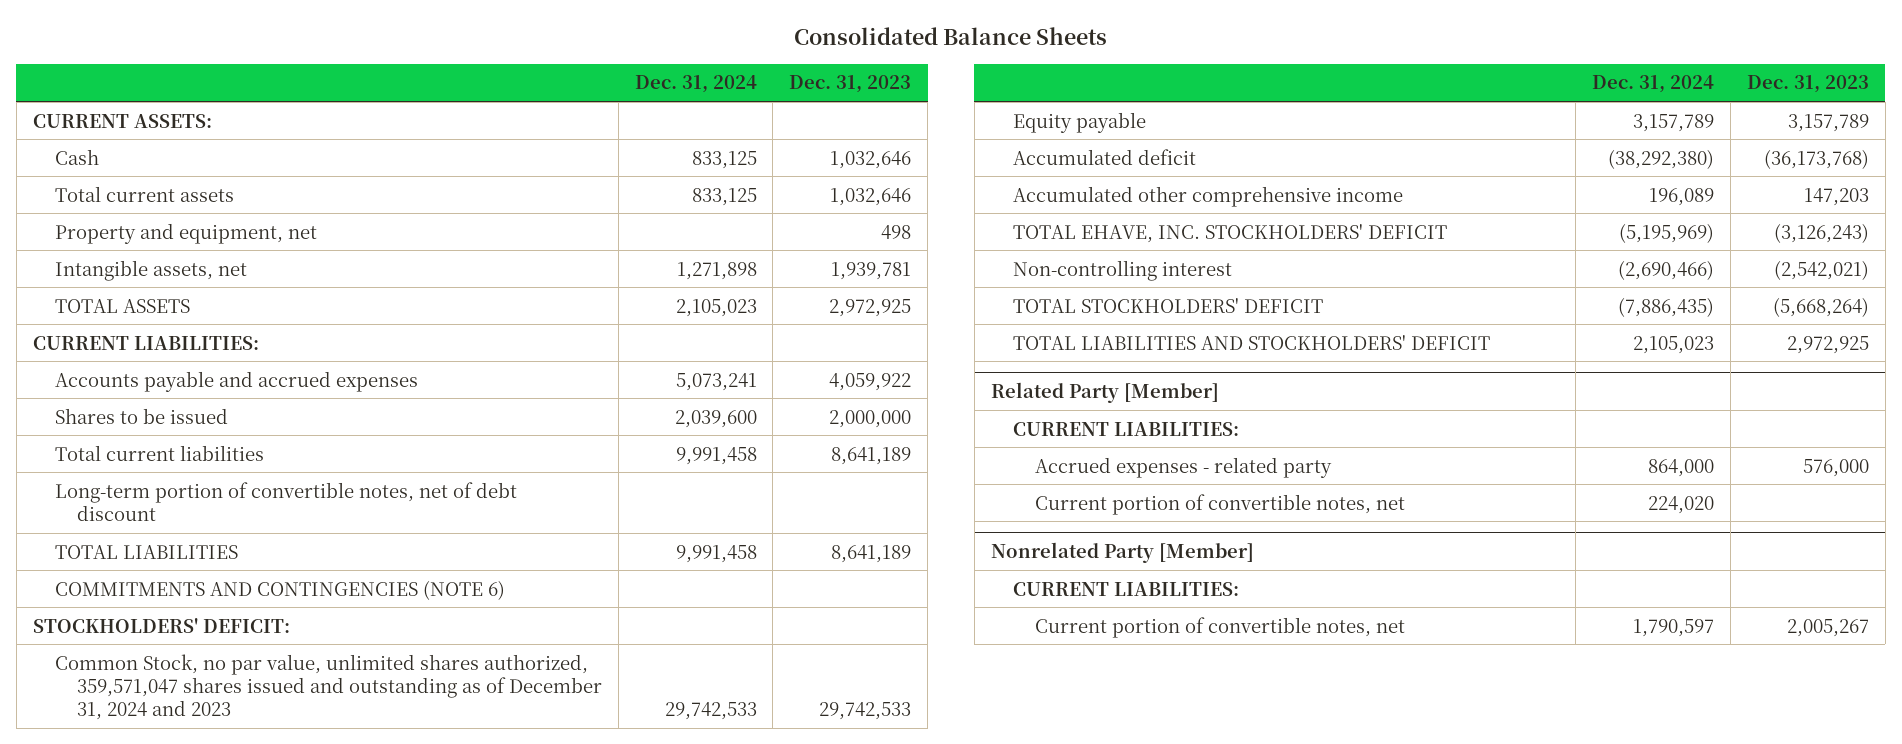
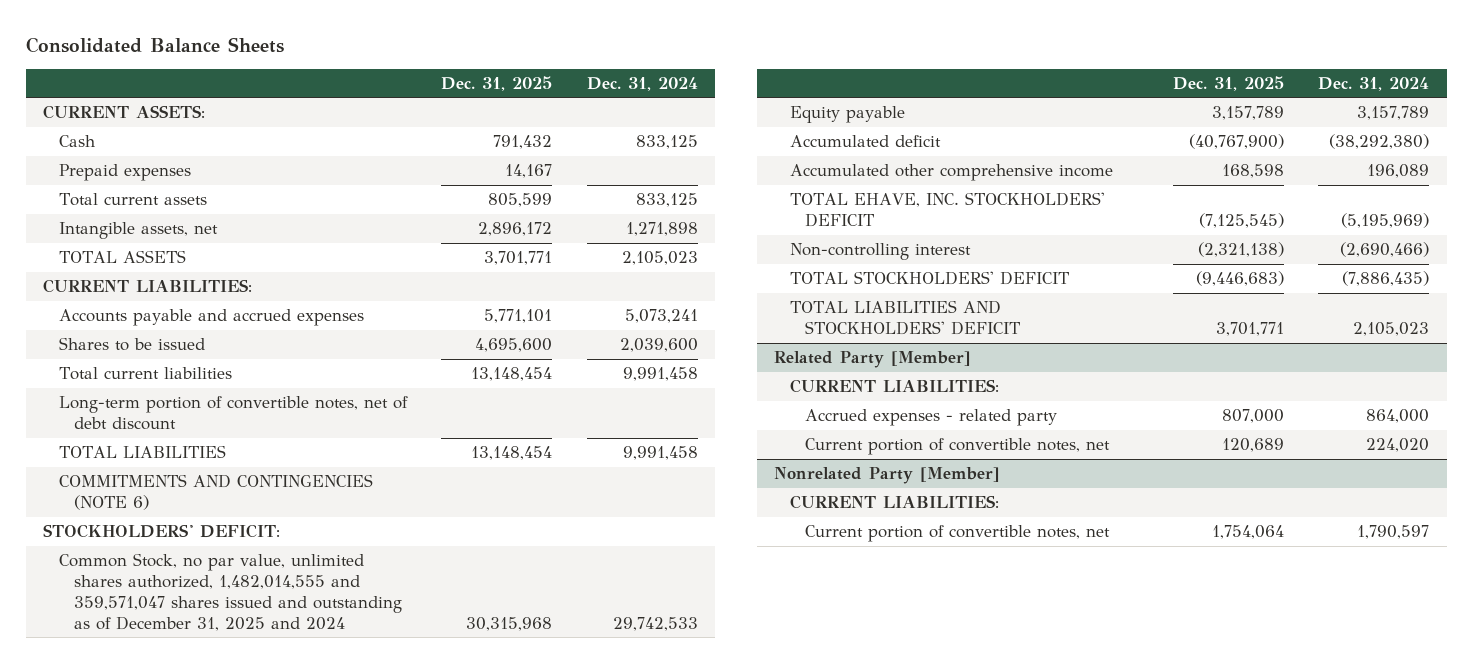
- | Dec. 31, 2024 | Dec. 31, 2023
+ | Dec. 31, 2025 | Dec. 31, 2024
+ Prepaid expenses | 14,167 |
- Property and equipment, net | | 498
- Common Stock, no par value, unlimited shares authorized, 359,571,047 shares issued and outstanding as of December 31, 2024 and 2023 | 29,742,533 | 29,742,533
+ Common Stock, no par value, unlimited shares authorized, 1,482,014,555 and 359,571,047 shares issued and outstanding as of December 31, 2025 and 2024 | 30,315,968 | 29,742,533

